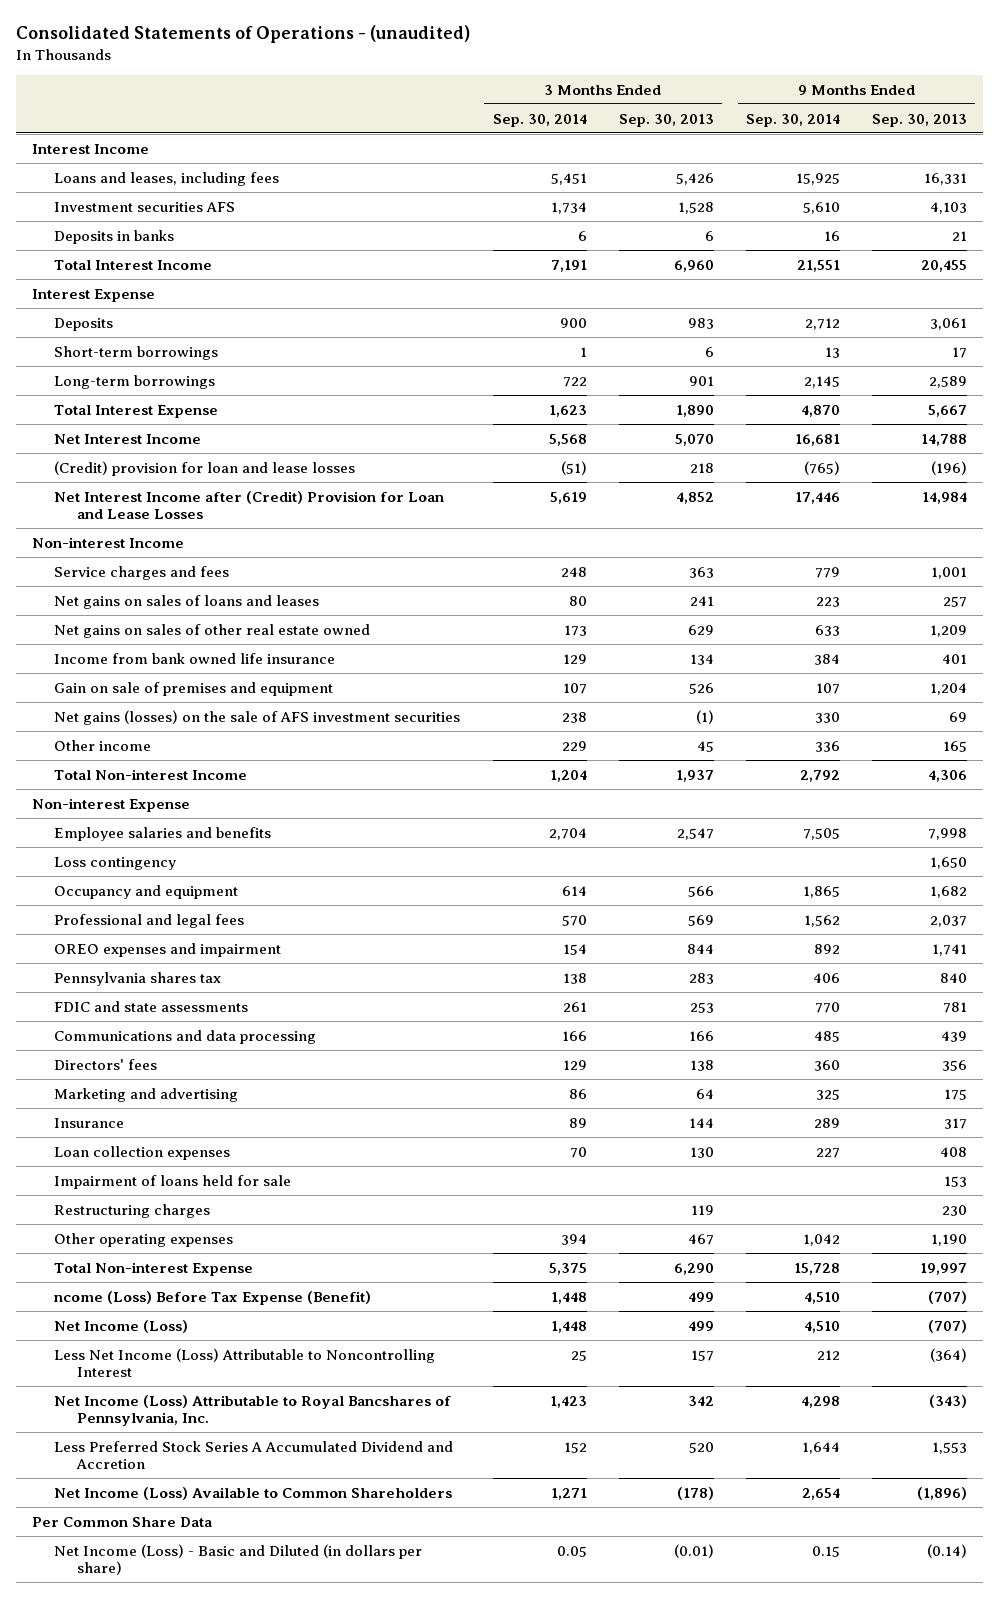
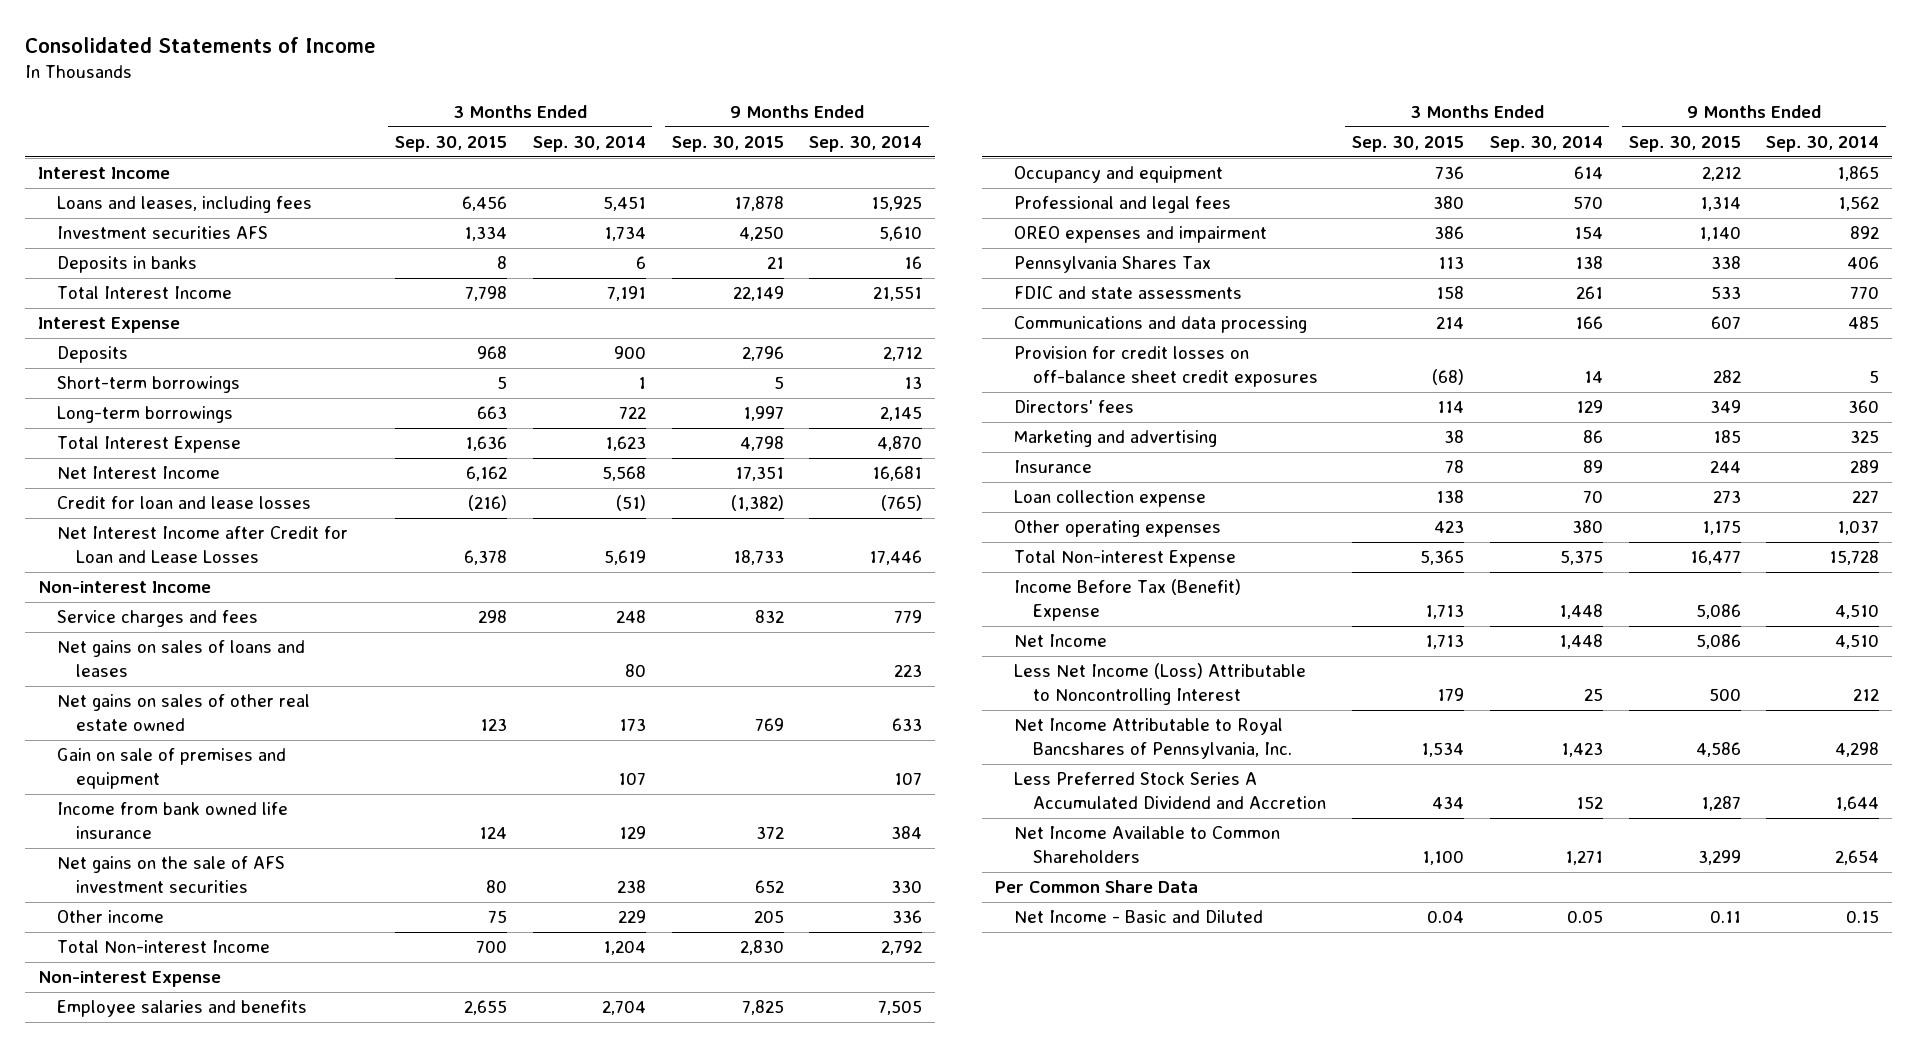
- Consolidated Statements of Operations - (unaudited)
+ Consolidated Statements of Income
- | 3 Months Ended Sep. 30, 2014 | 3 Months Ended Sep. 30, 2013 | 9 Months Ended Sep. 30, 2014 | 9 Months Ended Sep. 30, 2013
+ | 3 Months Ended Sep. 30, 2015 | 3 Months Ended Sep. 30, 2014 | 9 Months Ended Sep. 30, 2015 | 9 Months Ended Sep. 30, 2014
- (Credit) provision for loan and lease losses | (51) | 218 | (765) | (196)
- Net Interest Income after (Credit) Provision for Loan and Lease Losses | 5,619 | 4,852 | 17,446 | 14,984
+ Credit for loan and lease losses | (216) | (51) | (1,382) | (765)
+ Net Interest Income after Credit for Loan and Lease Losses | 6,378 | 5,619 | 18,733 | 17,446
- Net gains (losses) on the sale of AFS investment securities | 238 | (1) | 330 | 69
moved down: Income from bank owned life insurance | 124 | 129 | 372 | 384
+ Net gains on the sale of AFS investment securities | 80 | 238 | 652 | 330
- Loss contingency | | | | 1,650
- Pennsylvania shares tax | 138 | 283 | 406 | 840
+ Pennsylvania Shares Tax | 113 | 138 | 338 | 406
+ Provision for credit losses on off-balance sheet credit exposures | (68) | 14 | 282 | 5
- Loan collection expenses | 70 | 130 | 227 | 408
- Impairment of loans held for sale | | | | 153
- Restructuring charges | | 119 | | 230
- Other operating expenses | 394 | 467 | 1,042 | 1,190
+ Loan collection expense | 138 | 70 | 273 | 227
+ Other operating expenses | 423 | 380 | 1,175 | 1,037
- ncome (Loss) Before Tax Expense (Benefit) | 1,448 | 499 | 4,510 | (707)
- Net Income (Loss) | 1,448 | 499 | 4,510 | (707)
+ Income Before Tax (Benefit) Expense | 1,713 | 1,448 | 5,086 | 4,510
+ Net Income | 1,713 | 1,448 | 5,086 | 4,510
- Net Income (Loss) Attributable to Royal Bancshares of Pennsylvania, Inc. | 1,423 | 342 | 4,298 | (343)
+ Net Income Attributable to Royal Bancshares of Pennsylvania, Inc. | 1,534 | 1,423 | 4,586 | 4,298
- Net Income (Loss) Available to Common Shareholders | 1,271 | (178) | 2,654 | (1,896)
+ Net Income Available to Common Shareholders | 1,100 | 1,271 | 3,299 | 2,654
- Net Income (Loss) - Basic and Diluted (in dollars per share) | 0.05 | (0.01) | 0.15 | (0.14)
+ Net Income - Basic and Diluted | 0.04 | 0.05 | 0.11 | 0.15

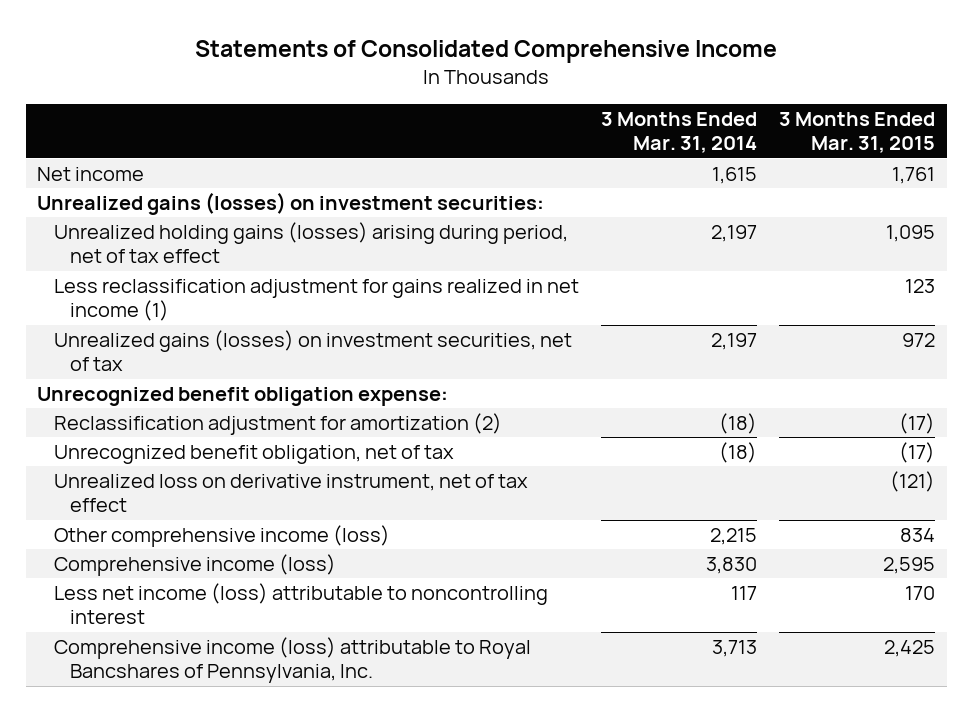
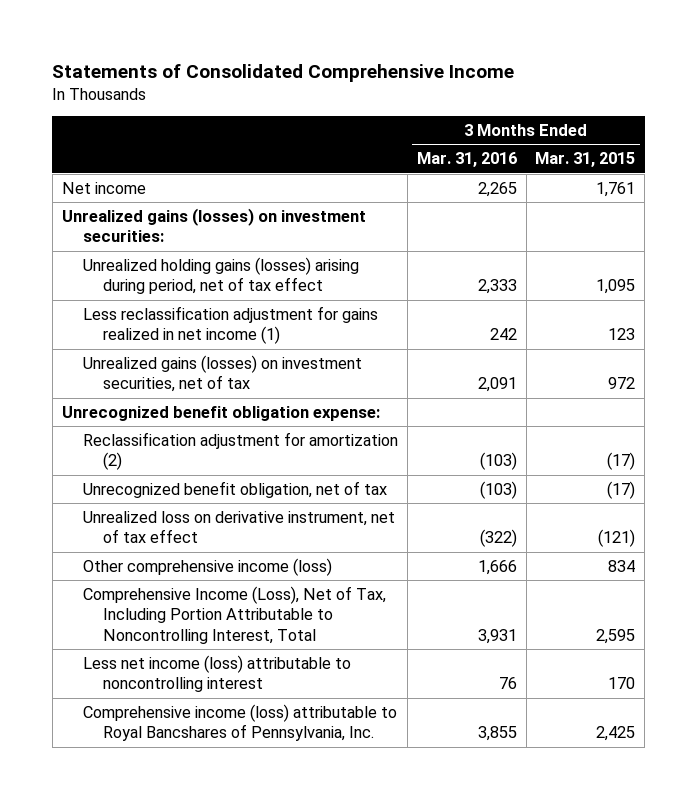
- | 3 Months Ended Mar. 31, 2014 | 3 Months Ended Mar. 31, 2015
+ | 3 Months Ended Mar. 31, 2016 | 3 Months Ended Mar. 31, 2015
- Comprehensive income (loss) | 3,830 | 2,595
+ Comprehensive Income (Loss), Net of Tax, Including Portion Attributable to Noncontrolling Interest, Total | 3,931 | 2,595

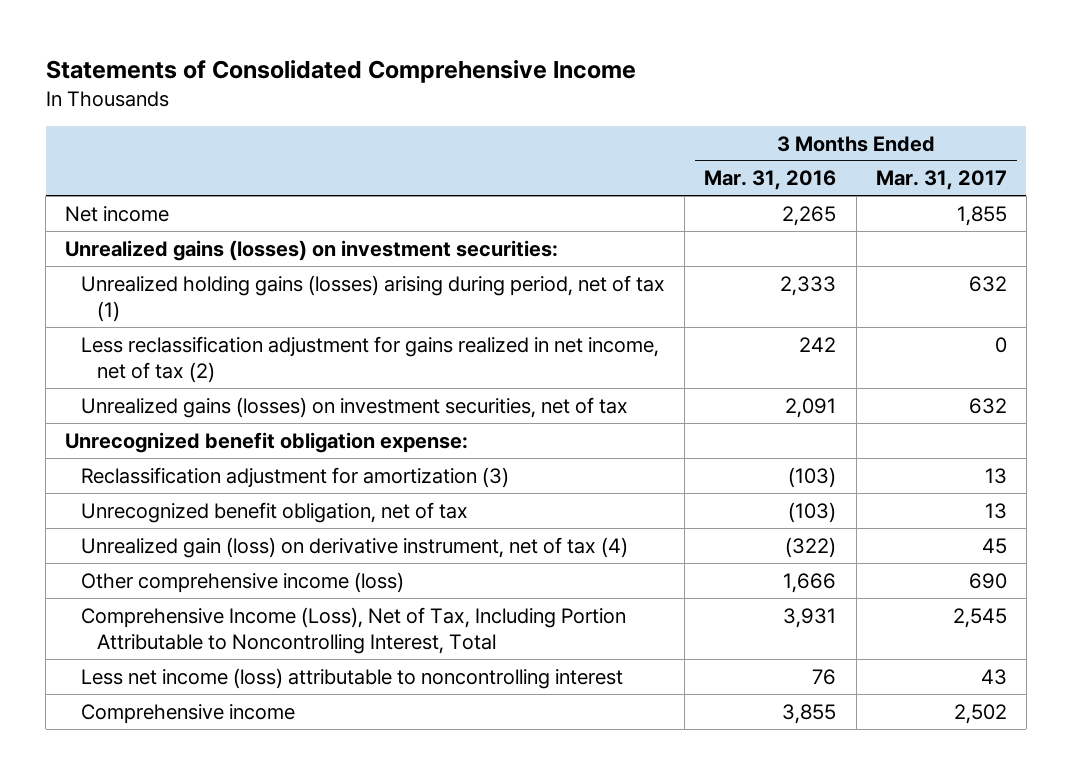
- | 3 Months Ended Mar. 31, 2016 | 3 Months Ended Mar. 31, 2015
+ | 3 Months Ended Mar. 31, 2016 | 3 Months Ended Mar. 31, 2017
- Unrealized holding gains (losses) arising during period, net of tax effect | 2,333 | 1,095
- Less reclassification adjustment for gains realized in net income (1) | 242 | 123
+ Unrealized holding gains (losses) arising during period, net of tax (1) | 2,333 | 632
+ Less reclassification adjustment for gains realized in net income, net of tax (2) | 242 | 0
- Reclassification adjustment for amortization (2) | (103) | (17)
+ Reclassification adjustment for amortization (3) | (103) | 13
- Unrealized loss on derivative instrument, net of tax effect | (322) | (121)
+ Unrealized gain (loss) on derivative instrument, net of tax (4) | (322) | 45
- Comprehensive income (loss) attributable to Royal Bancshares of Pennsylvania, Inc. | 3,855 | 2,425
+ Comprehensive income | 3,855 | 2,502

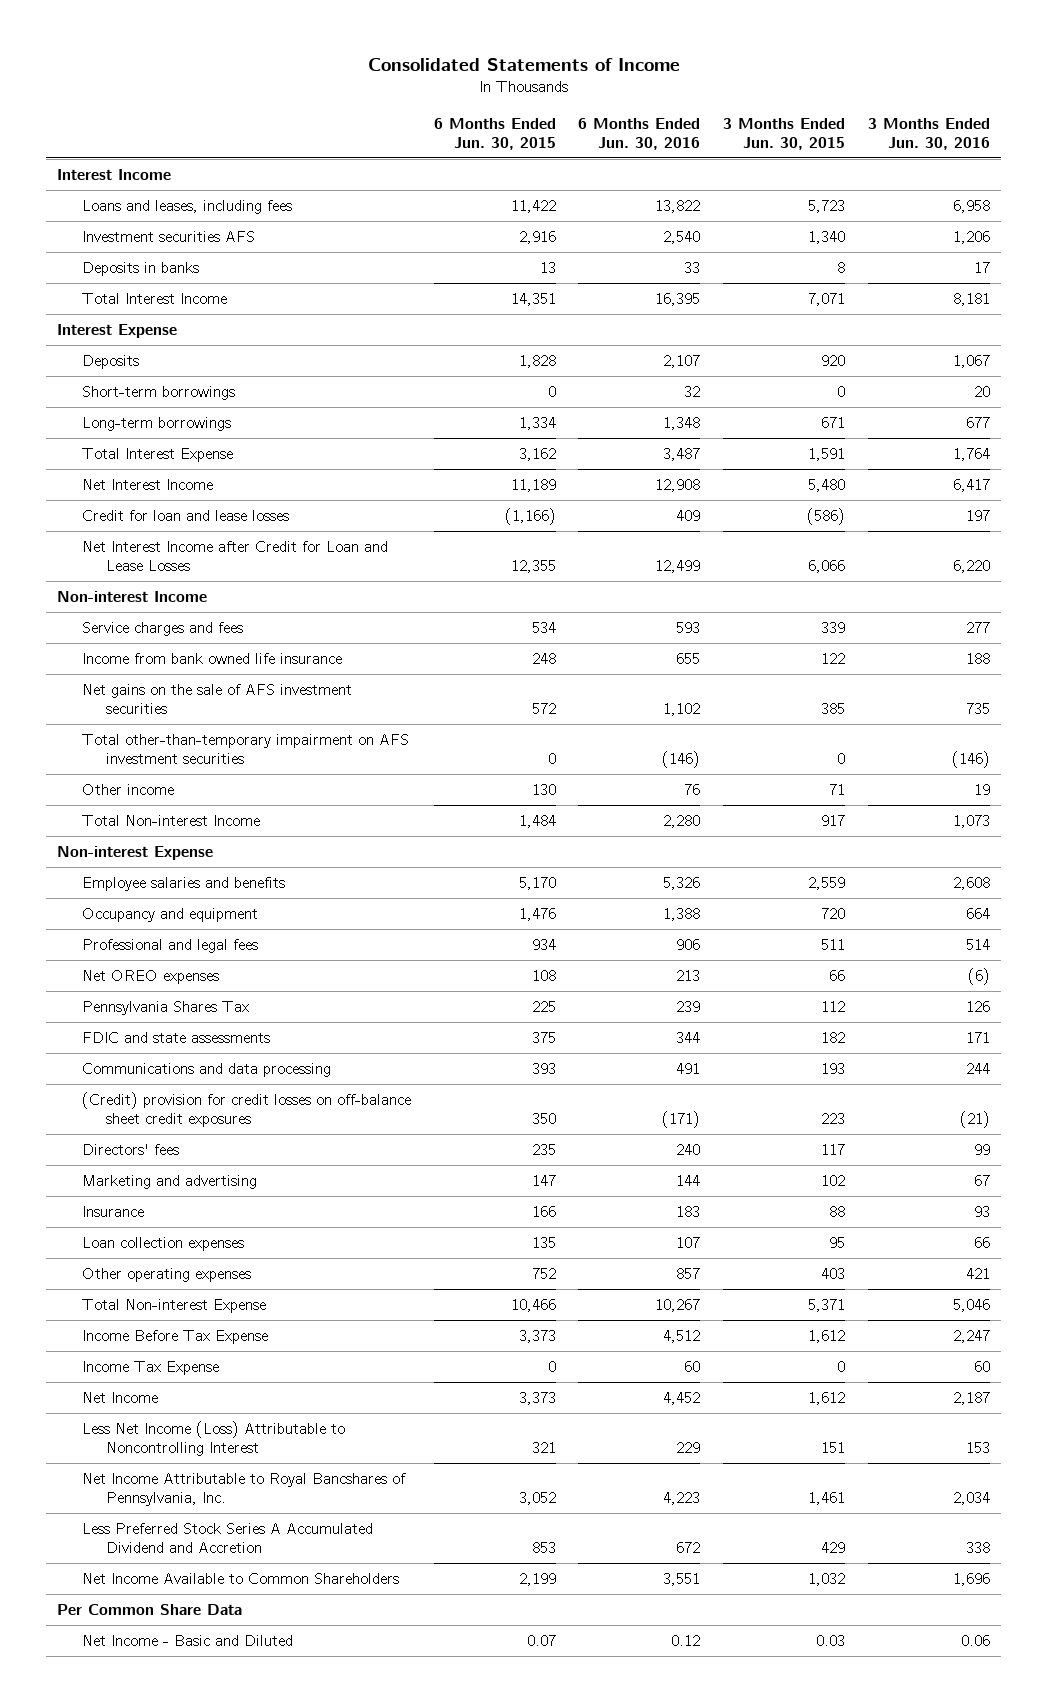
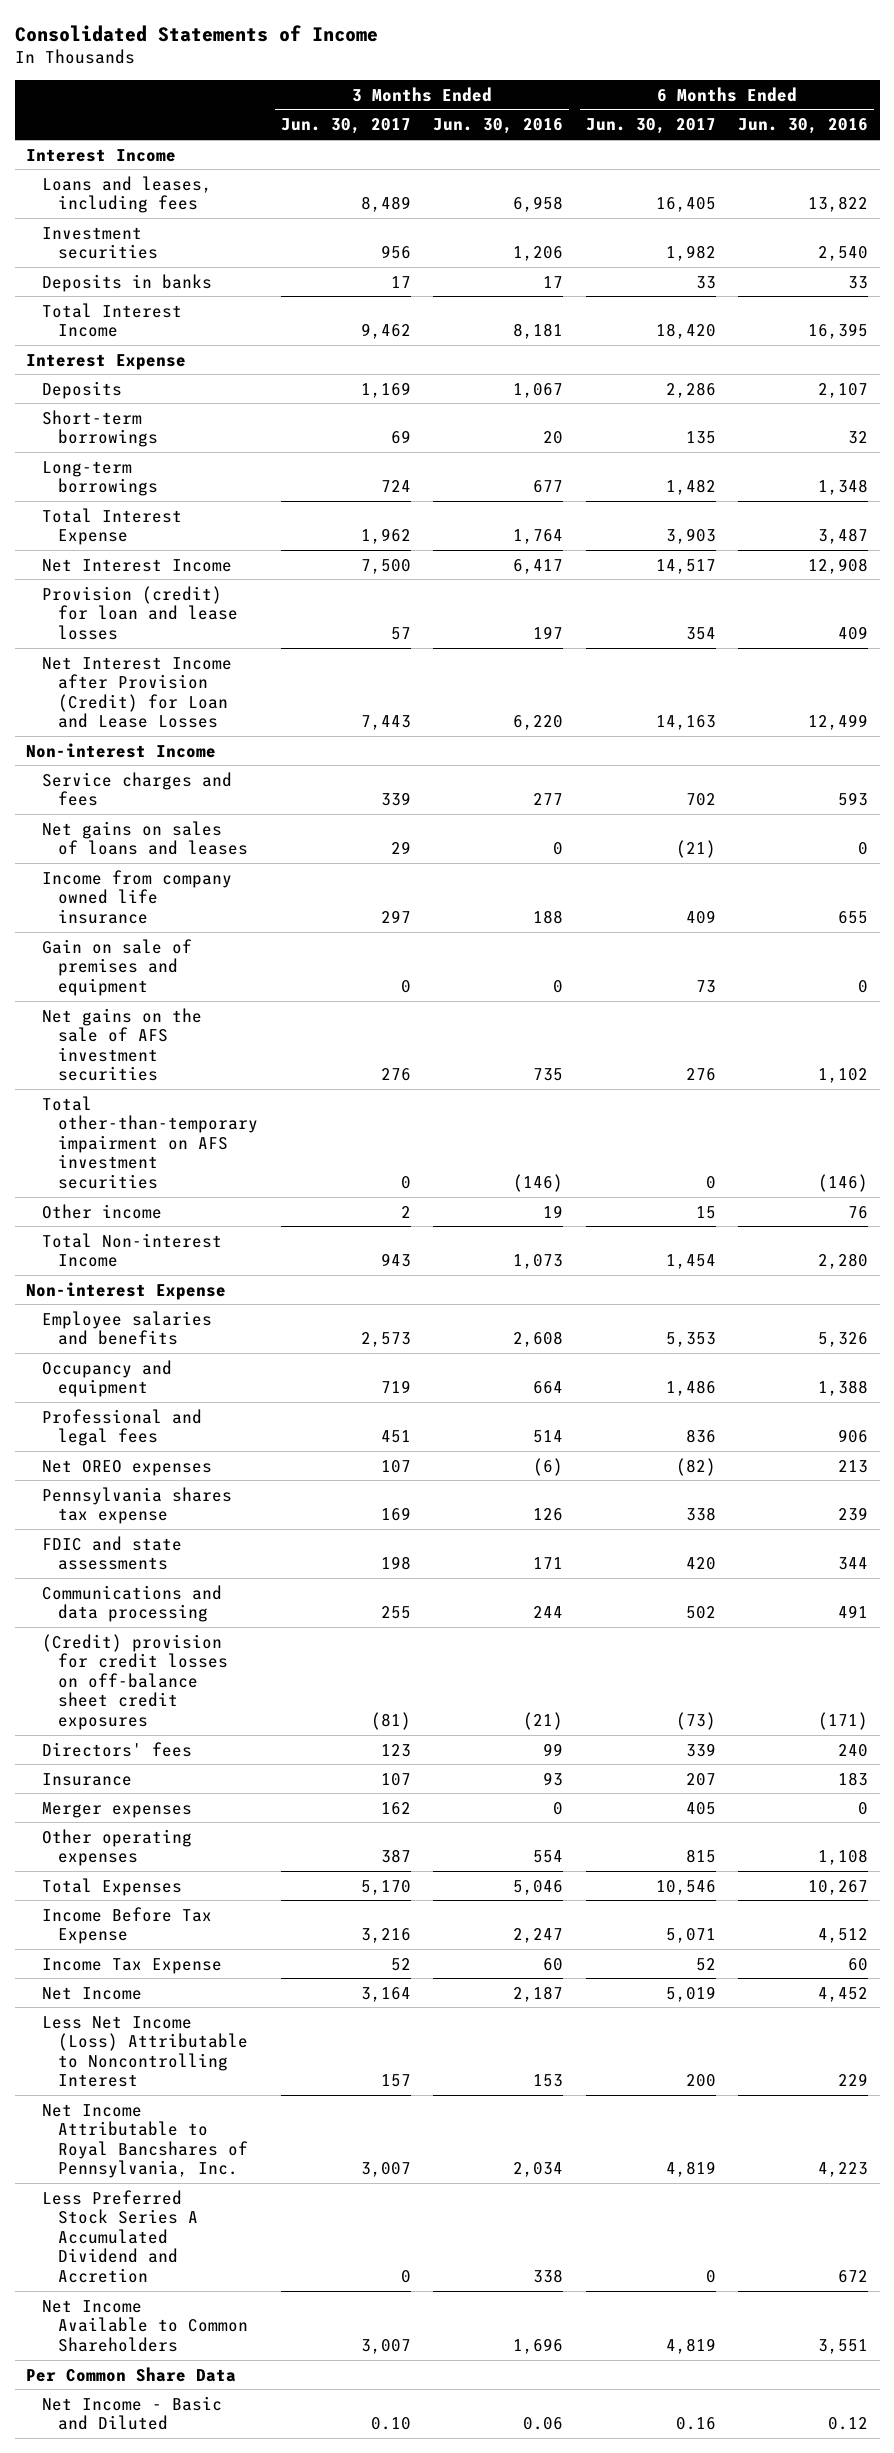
- | 6 Months Ended Jun. 30, 2015 | 6 Months Ended Jun. 30, 2016 | 3 Months Ended Jun. 30, 2015 | 3 Months Ended Jun. 30, 2016
+ | 3 Months Ended Jun. 30, 2017 | 3 Months Ended Jun. 30, 2016 | 6 Months Ended Jun. 30, 2017 | 6 Months Ended Jun. 30, 2016
- Investment securities AFS | 2,916 | 2,540 | 1,340 | 1,206
+ Investment securities | 956 | 1,206 | 1,982 | 2,540
- Credit for loan and lease losses | (1,166) | 409 | (586) | 197
- Net Interest Income after Credit for Loan and Lease Losses | 12,355 | 12,499 | 6,066 | 6,220
+ Provision (credit) for loan and lease losses | 57 | 197 | 354 | 409
+ Net Interest Income after Provision (Credit) for Loan and Lease Losses | 7,443 | 6,220 | 14,163 | 12,499
- Income from bank owned life insurance | 248 | 655 | 122 | 188
+ Net gains on sales of loans and leases | 29 | 0 | (21) | 0
+ Income from company owned life insurance | 297 | 188 | 409 | 655
+ Gain on sale of premises and equipment | 0 | 0 | 73 | 0
- Pennsylvania Shares Tax | 225 | 239 | 112 | 126
+ Pennsylvania shares tax expense | 169 | 126 | 338 | 239
- Marketing and advertising | 147 | 144 | 102 | 67
- Loan collection expenses | 135 | 107 | 95 | 66
- Other operating expenses | 752 | 857 | 403 | 421
- Total Non-interest Expense | 10,466 | 10,267 | 5,371 | 5,046
+ Merger expenses | 162 | 0 | 405 | 0
+ Other operating expenses | 387 | 554 | 815 | 1,108
+ Total Expenses | 5,170 | 5,046 | 10,546 | 10,267

